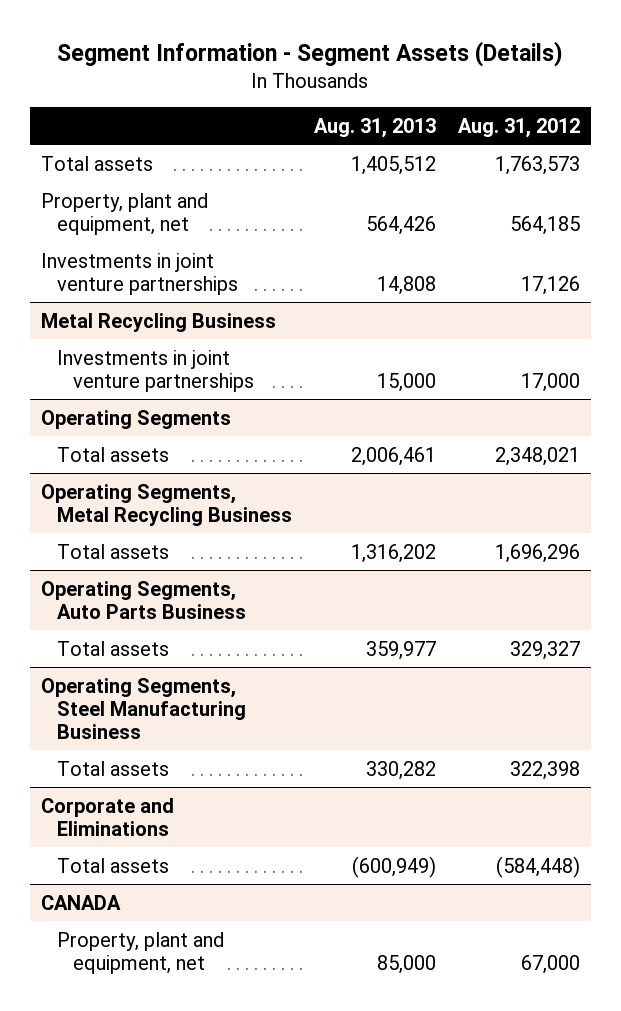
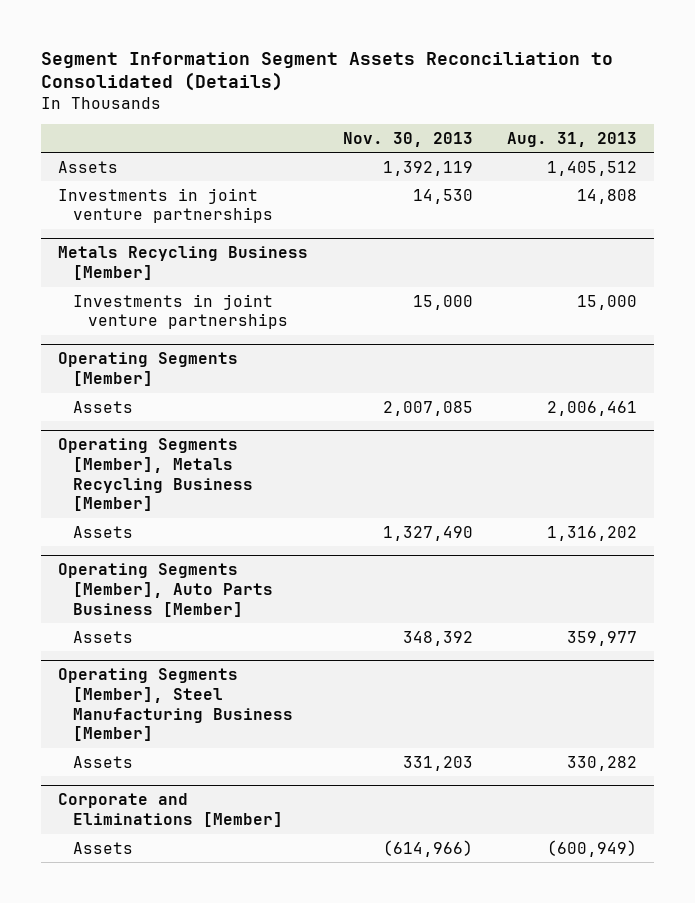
- Segment Information - Segment Assets (Details)
+ Segment Information Segment Assets Reconciliation to Consolidated (Details)
- | Aug. 31, 2013 | Aug. 31, 2012
+ | Nov. 30, 2013 | Aug. 31, 2013
- Total assets | 1,405,512 | 1,763,573
- Property, plant and equipment, net | 564,426 | 564,185
+ Assets | 1,392,119 | 1,405,512
- Metal Recycling Business
+ Metals Recycling Business [Member]
- Operating Segments
- Total assets | 2,006,461 | 2,348,021
- Operating Segments, Metal Recycling Business
- Total assets | 1,316,202 | 1,696,296
- Operating Segments, Auto Parts Business
- Total assets | 359,977 | 329,327
- Operating Segments, Steel Manufacturing Business
- Total assets | 330,282 | 322,398
- Corporate and Eliminations
- Total assets | (600,949) | (584,448)
- CANADA
- Property, plant and equipment, net | 85,000 | 67,000
+ Operating Segments [Member]
+ Assets | 2,007,085 | 2,006,461
+ Operating Segments [Member], Metals Recycling Business [Member]
+ Assets | 1,327,490 | 1,316,202
+ Operating Segments [Member], Auto Parts Business [Member]
+ Assets | 348,392 | 359,977
+ Operating Segments [Member], Steel Manufacturing Business [Member]
+ Assets | 331,203 | 330,282
+ Corporate and Eliminations [Member]
+ Assets | (614,966) | (600,949)

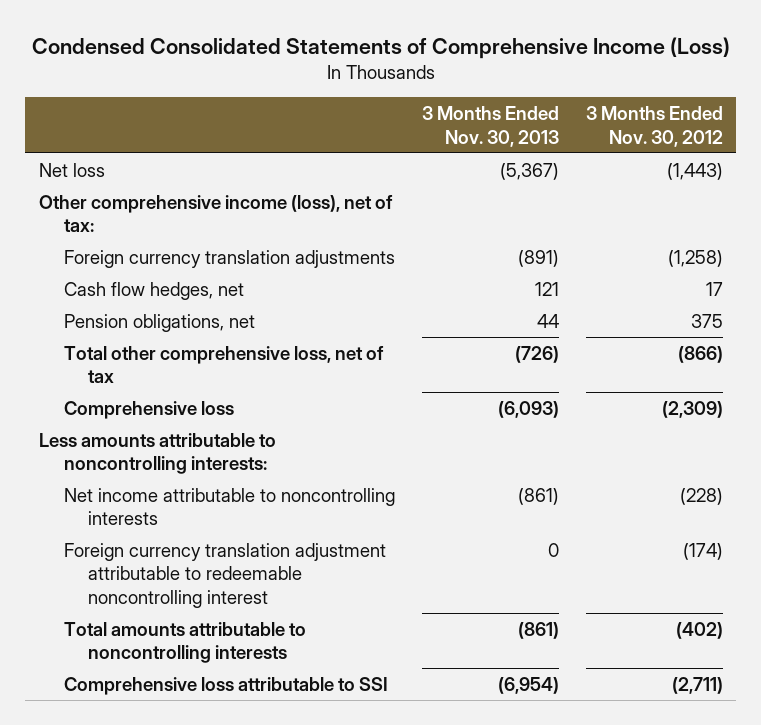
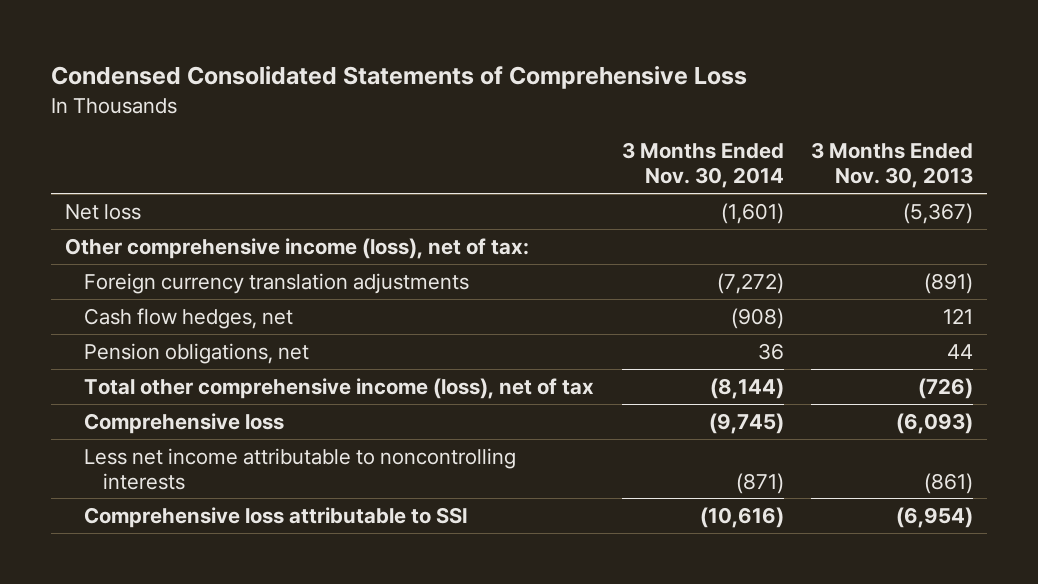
- Condensed Consolidated Statements of Comprehensive Income (Loss)
+ Condensed Consolidated Statements of Comprehensive Loss
- | 3 Months Ended Nov. 30, 2013 | 3 Months Ended Nov. 30, 2012
+ | 3 Months Ended Nov. 30, 2014 | 3 Months Ended Nov. 30, 2013
- Total other comprehensive loss, net of tax | (726) | (866)
+ Total other comprehensive income (loss), net of tax | (8,144) | (726)
- Less amounts attributable to noncontrolling interests:
- Net income attributable to noncontrolling interests | (861) | (228)
- Foreign currency translation adjustment attributable to redeemable noncontrolling interest | 0 | (174)
- Total amounts attributable to noncontrolling interests | (861) | (402)
+ Less net income attributable to noncontrolling interests | (871) | (861)

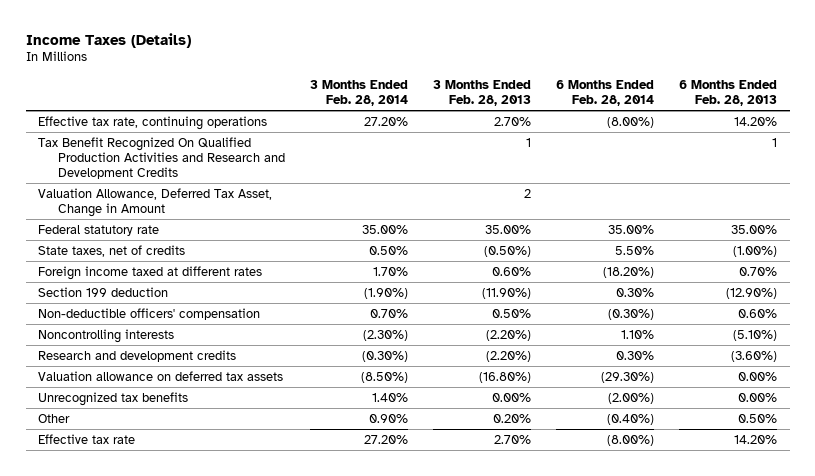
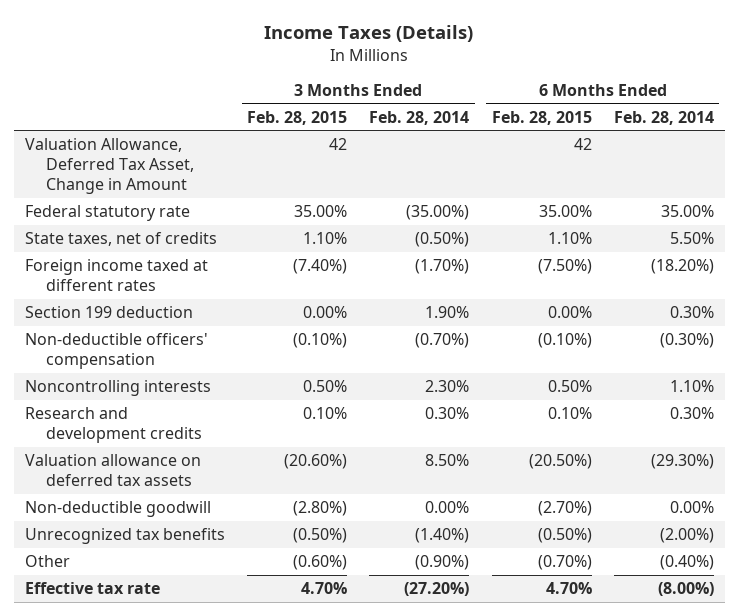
- | 3 Months Ended Feb. 28, 2014 | 3 Months Ended Feb. 28, 2013 | 6 Months Ended Feb. 28, 2014 | 6 Months Ended Feb. 28, 2013
+ | 3 Months Ended Feb. 28, 2015 | 3 Months Ended Feb. 28, 2014 | 6 Months Ended Feb. 28, 2015 | 6 Months Ended Feb. 28, 2014
- Effective tax rate, continuing operations | 27.20% | 2.70% | (8.00%) | 14.20%
- Tax Benefit Recognized On Qualified Production Activities and Research and Development Credits | | 1 | | 1
- Federal statutory rate | 35.00% | 35.00% | 35.00% | 35.00%
- State taxes, net of credits | 0.50% | (0.50%) | 5.50% | (1.00%)
- Foreign income taxed at different rates | 1.70% | 0.60% | (18.20%) | 0.70%
- Section 199 deduction | (1.90%) | (11.90%) | 0.30% | (12.90%)
- Non-deductible officers' compensation | 0.70% | 0.50% | (0.30%) | 0.60%
- Noncontrolling interests | (2.30%) | (2.20%) | 1.10% | (5.10%)
- Research and development credits | (0.30%) | (2.20%) | 0.30% | (3.60%)
- Valuation allowance on deferred tax assets | (8.50%) | (16.80%) | (29.30%) | 0.00%
- Unrecognized tax benefits | 1.40% | 0.00% | (2.00%) | 0.00%
- Other | 0.90% | 0.20% | (0.40%) | 0.50%
- Effective tax rate | 27.20% | 2.70% | (8.00%) | 14.20%
+ Federal statutory rate | 35.00% | (35.00%) | 35.00% | 35.00%
+ State taxes, net of credits | 1.10% | (0.50%) | 1.10% | 5.50%
+ Foreign income taxed at different rates | (7.40%) | (1.70%) | (7.50%) | (18.20%)
+ Section 199 deduction | 0.00% | 1.90% | 0.00% | 0.30%
+ Non-deductible officers' compensation | (0.10%) | (0.70%) | (0.10%) | (0.30%)
+ Noncontrolling interests | 0.50% | 2.30% | 0.50% | 1.10%
+ Research and development credits | 0.10% | 0.30% | 0.10% | 0.30%
+ Valuation allowance on deferred tax assets | (20.60%) | 8.50% | (20.50%) | (29.30%)
+ Non-deductible goodwill | (2.80%) | 0.00% | (2.70%) | 0.00%
+ Unrecognized tax benefits | (0.50%) | (1.40%) | (0.50%) | (2.00%)
+ Other | (0.60%) | (0.90%) | (0.70%) | (0.40%)
+ Effective tax rate | 4.70% | (27.20%) | 4.70% | (8.00%)

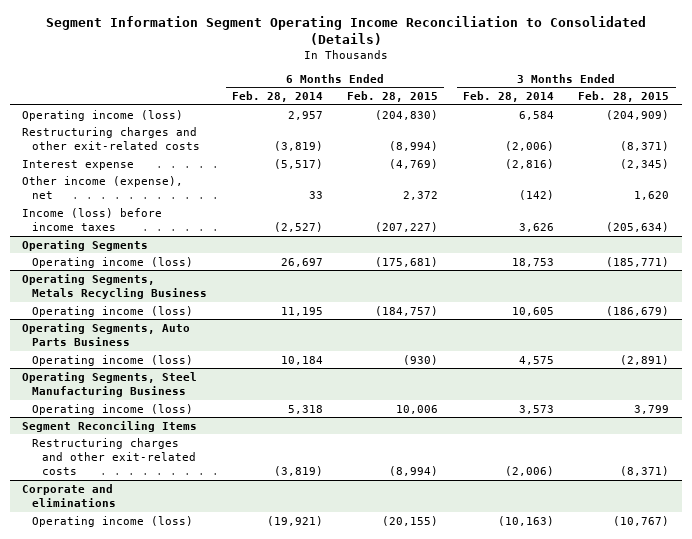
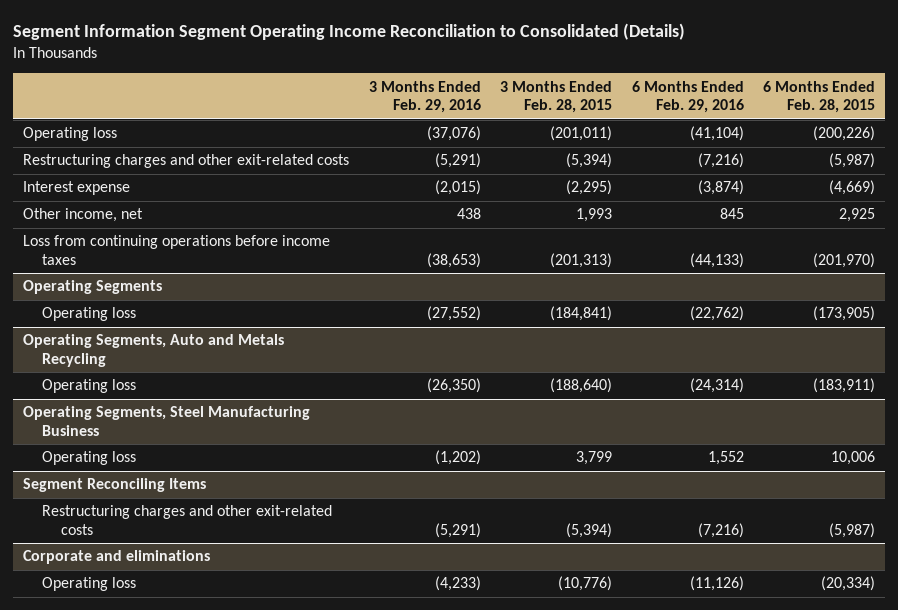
- | 6 Months Ended Feb. 28, 2014 | 6 Months Ended Feb. 28, 2015 | 3 Months Ended Feb. 28, 2014 | 3 Months Ended Feb. 28, 2015
+ | 3 Months Ended Feb. 29, 2016 | 3 Months Ended Feb. 28, 2015 | 6 Months Ended Feb. 29, 2016 | 6 Months Ended Feb. 28, 2015
- Operating income (loss) | 2,957 | (204,830) | 6,584 | (204,909)
- Restructuring charges and other exit-related costs | (3,819) | (8,994) | (2,006) | (8,371)
- Interest expense | (5,517) | (4,769) | (2,816) | (2,345)
- Other income (expense), net | 33 | 2,372 | (142) | 1,620
- Income (loss) before income taxes | (2,527) | (207,227) | 3,626 | (205,634)
+ Operating loss | (37,076) | (201,011) | (41,104) | (200,226)
+ Restructuring charges and other exit-related costs | (5,291) | (5,394) | (7,216) | (5,987)
+ Interest expense | (2,015) | (2,295) | (3,874) | (4,669)
+ Other income, net | 438 | 1,993 | 845 | 2,925
+ Loss from continuing operations before income taxes | (38,653) | (201,313) | (44,133) | (201,970)
@ Operating Segments
- Operating income (loss) | 26,697 | (175,681) | 18,753 | (185,771)
- Operating Segments, Metals Recycling Business
- Operating income (loss) | 11,195 | (184,757) | 10,605 | (186,679)
- Operating Segments, Auto Parts Business
- Operating income (loss) | 10,184 | (930) | 4,575 | (2,891)
@ Operating Segments
+ Operating loss | (27,552) | (184,841) | (22,762) | (173,905)
+ Operating Segments, Auto and Metals Recycling
+ Operating loss | (26,350) | (188,640) | (24,314) | (183,911)
@ Operating Segments, Steel Manufacturing Business
- Operating income (loss) | 5,318 | 10,006 | 3,573 | 3,799
+ Operating loss | (1,202) | 3,799 | 1,552 | 10,006
@ Segment Reconciling Items
- Restructuring charges and other exit-related costs | (3,819) | (8,994) | (2,006) | (8,371)
+ Restructuring charges and other exit-related costs | (5,291) | (5,394) | (7,216) | (5,987)
@ Corporate and eliminations
- Operating income (loss) | (19,921) | (20,155) | (10,163) | (10,767)
+ Operating loss | (4,233) | (10,776) | (11,126) | (20,334)

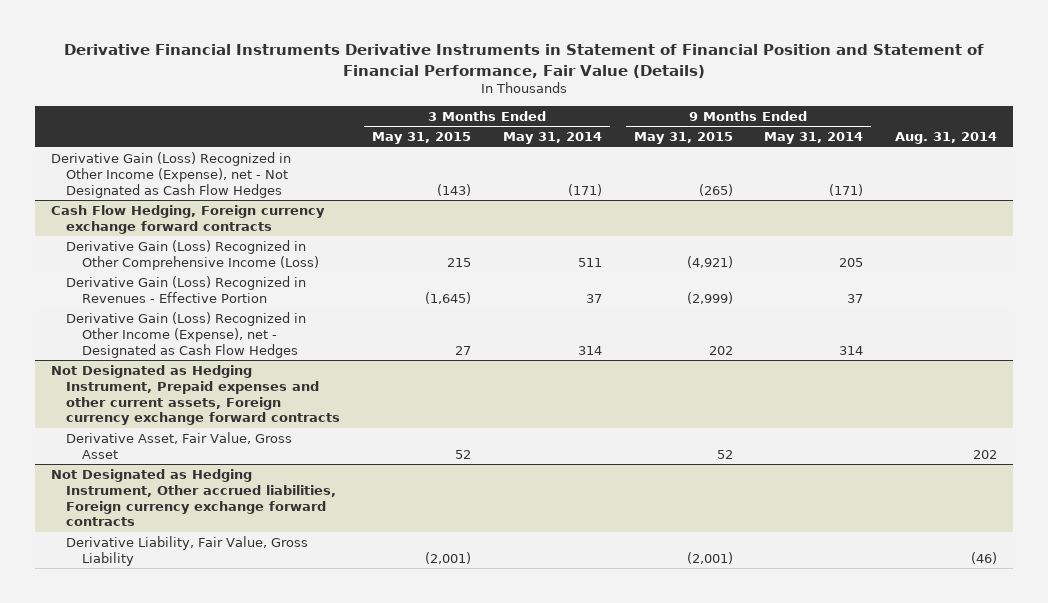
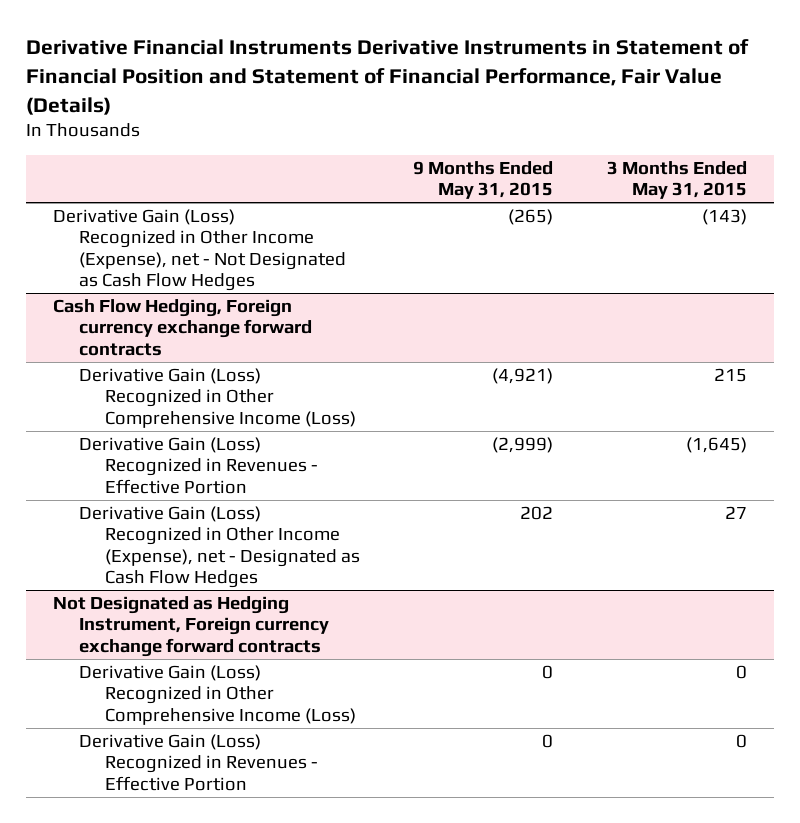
- | 3 Months Ended May 31, 2015 | 3 Months Ended May 31, 2014 | 9 Months Ended May 31, 2015 | 9 Months Ended May 31, 2014 | Aug. 31, 2014
+ | 9 Months Ended May 31, 2015 | 3 Months Ended May 31, 2015
- Not Designated as Hedging Instrument, Prepaid expenses and other current assets, Foreign currency exchange forward contracts
- Derivative Asset, Fair Value, Gross Asset | 52 | | 52 | | 202
- Not Designated as Hedging Instrument, Other accrued liabilities, Foreign currency exchange forward contracts
- Derivative Liability, Fair Value, Gross Liability | (2,001) | | (2,001) | | (46)
+ Not Designated as Hedging Instrument, Foreign currency exchange forward contracts
+ Derivative Gain (Loss) Recognized in Other Comprehensive Income (Loss) | 0 | 0
+ Derivative Gain (Loss) Recognized in Revenues - Effective Portion | 0 | 0

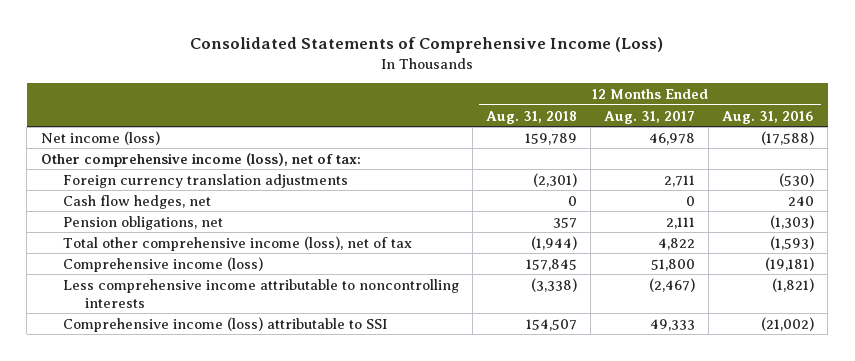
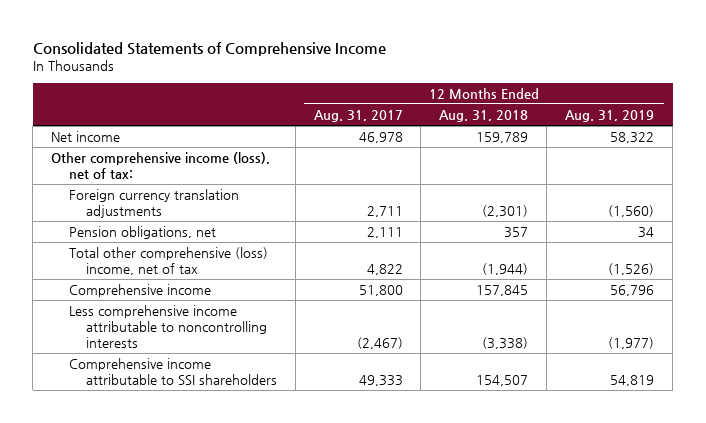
- Consolidated Statements of Comprehensive Income (Loss)
+ Consolidated Statements of Comprehensive Income
- | 12 Months Ended Aug. 31, 2018 | 12 Months Ended Aug. 31, 2017 | 12 Months Ended Aug. 31, 2016
+ | 12 Months Ended Aug. 31, 2017 | 12 Months Ended Aug. 31, 2018 | 12 Months Ended Aug. 31, 2019
- Net income (loss) | 159,789 | 46,978 | (17,588)
+ Net income | 46,978 | 159,789 | 58,322
- Cash flow hedges, net | 0 | 0 | 240
- Total other comprehensive income (loss), net of tax | (1,944) | 4,822 | (1,593)
- Comprehensive income (loss) | 157,845 | 51,800 | (19,181)
+ Total other comprehensive (loss) income, net of tax | 4,822 | (1,944) | (1,526)
+ Comprehensive income | 51,800 | 157,845 | 56,796
- Comprehensive income (loss) attributable to SSI | 154,507 | 49,333 | (21,002)
+ Comprehensive income attributable to SSI shareholders | 49,333 | 154,507 | 54,819

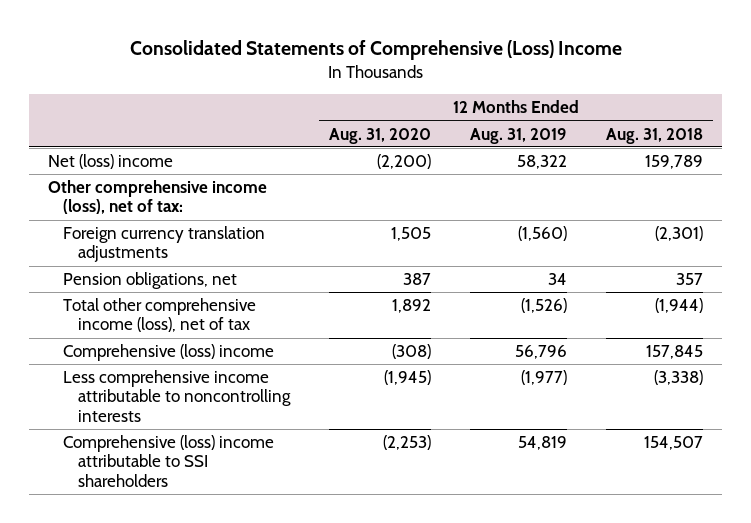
- Consolidated Statements of Comprehensive Income
+ Consolidated Statements of Comprehensive (Loss) Income
- | 12 Months Ended Aug. 31, 2017 | 12 Months Ended Aug. 31, 2018 | 12 Months Ended Aug. 31, 2019
+ | 12 Months Ended Aug. 31, 2020 | 12 Months Ended Aug. 31, 2019 | 12 Months Ended Aug. 31, 2018
- Net income | 46,978 | 159,789 | 58,322
+ Net (loss) income | (2,200) | 58,322 | 159,789
- Total other comprehensive (loss) income, net of tax | 4,822 | (1,944) | (1,526)
- Comprehensive income | 51,800 | 157,845 | 56,796
+ Total other comprehensive income (loss), net of tax | 1,892 | (1,526) | (1,944)
+ Comprehensive (loss) income | (308) | 56,796 | 157,845
- Comprehensive income attributable to SSI shareholders | 49,333 | 154,507 | 54,819
+ Comprehensive (loss) income attributable to SSI shareholders | (2,253) | 54,819 | 154,507

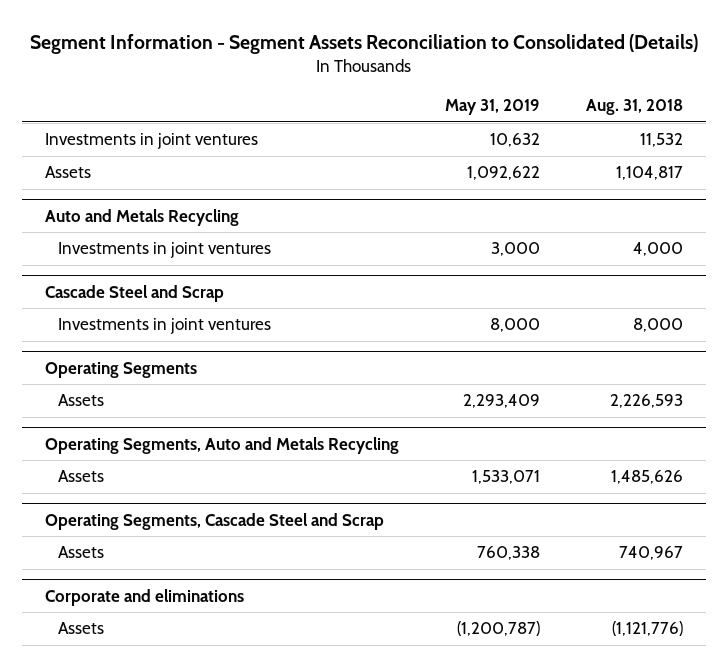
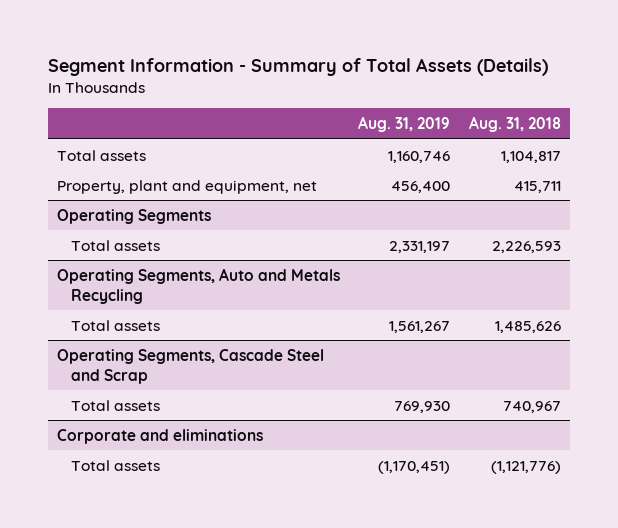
- Segment Information - Segment Assets Reconciliation to Consolidated (Details)
+ Segment Information - Summary of Total Assets (Details)
- | May 31, 2019 | Aug. 31, 2018
+ | Aug. 31, 2019 | Aug. 31, 2018
- Investments in joint ventures | 10,632 | 11,532
- Assets | 1,092,622 | 1,104,817
- Auto and Metals Recycling
- Investments in joint ventures | 3,000 | 4,000
- Cascade Steel and Scrap
- Investments in joint ventures | 8,000 | 8,000
+ Total assets | 1,160,746 | 1,104,817
+ Property, plant and equipment, net | 456,400 | 415,711
@ Operating Segments
- Assets | 2,293,409 | 2,226,593
+ Total assets | 2,331,197 | 2,226,593
@ Operating Segments, Auto and Metals Recycling
- Assets | 1,533,071 | 1,485,626
+ Total assets | 1,561,267 | 1,485,626
@ Operating Segments, Cascade Steel and Scrap
- Assets | 760,338 | 740,967
+ Total assets | 769,930 | 740,967
@ Corporate and eliminations
- Assets | (1,200,787) | (1,121,776)
+ Total assets | (1,170,451) | (1,121,776)

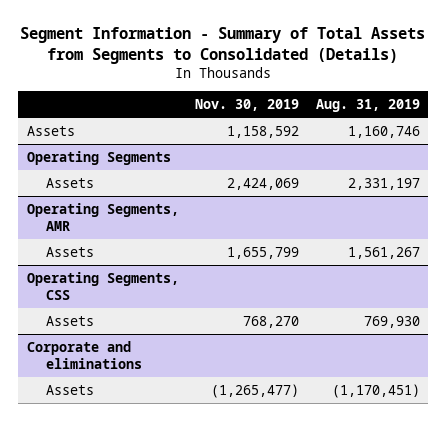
- Segment Information - Summary of Total Assets (Details)
+ Segment Information - Summary of Total Assets from Segments to Consolidated (Details)
- | Aug. 31, 2019 | Aug. 31, 2018
+ | Nov. 30, 2019 | Aug. 31, 2019
- Total assets | 1,160,746 | 1,104,817
- Property, plant and equipment, net | 456,400 | 415,711
+ Assets | 1,158,592 | 1,160,746
@ Operating Segments
- Total assets | 2,331,197 | 2,226,593
- Operating Segments, Auto and Metals Recycling
- Total assets | 1,561,267 | 1,485,626
- Operating Segments, Cascade Steel and Scrap
- Total assets | 769,930 | 740,967
@ Operating Segments
+ Assets | 2,424,069 | 2,331,197
+ Operating Segments, AMR
+ Assets | 1,655,799 | 1,561,267
+ Operating Segments, CSS
+ Assets | 768,270 | 769,930
@ Corporate and eliminations
- Total assets | (1,170,451) | (1,121,776)
+ Assets | (1,265,477) | (1,170,451)

